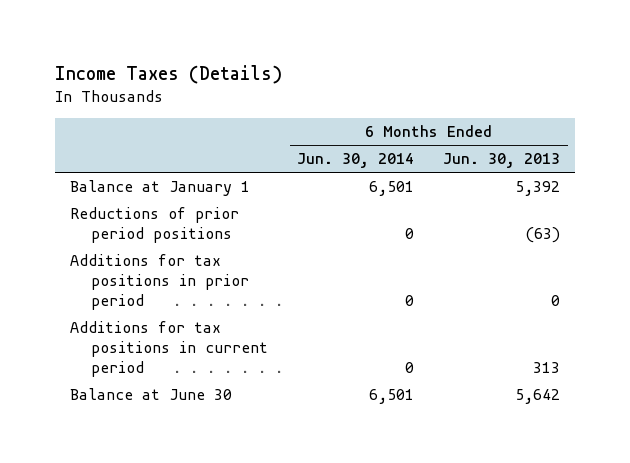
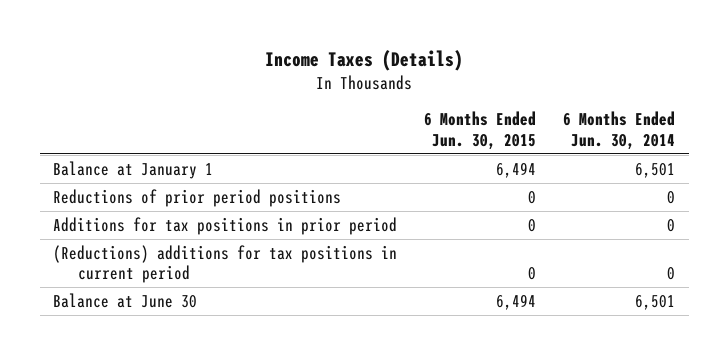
- | 6 Months Ended Jun. 30, 2014 | 6 Months Ended Jun. 30, 2013
+ | 6 Months Ended Jun. 30, 2015 | 6 Months Ended Jun. 30, 2014
- Additions for tax positions in current period | 0 | 313
+ (Reductions) additions for tax positions in current period | 0 | 0

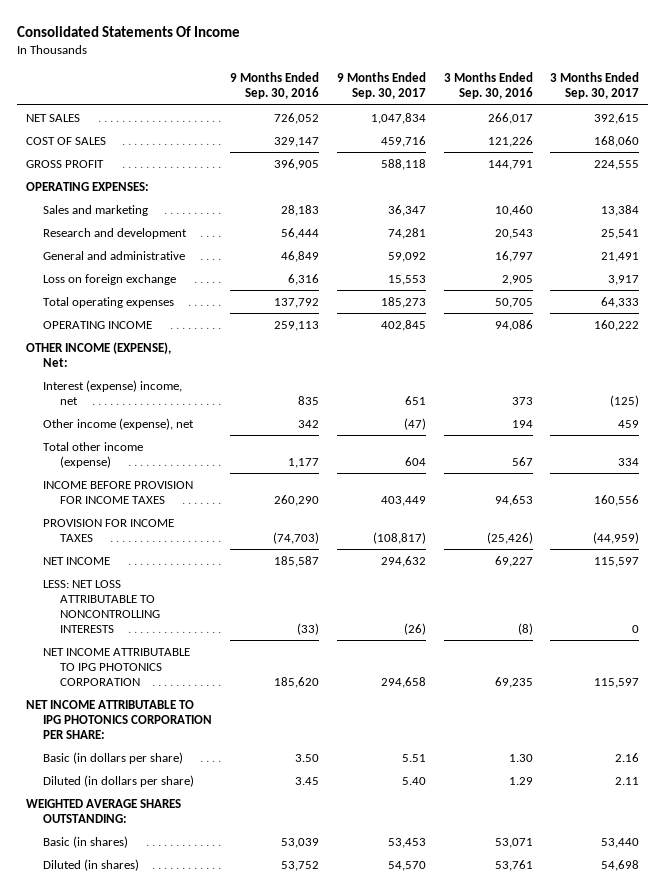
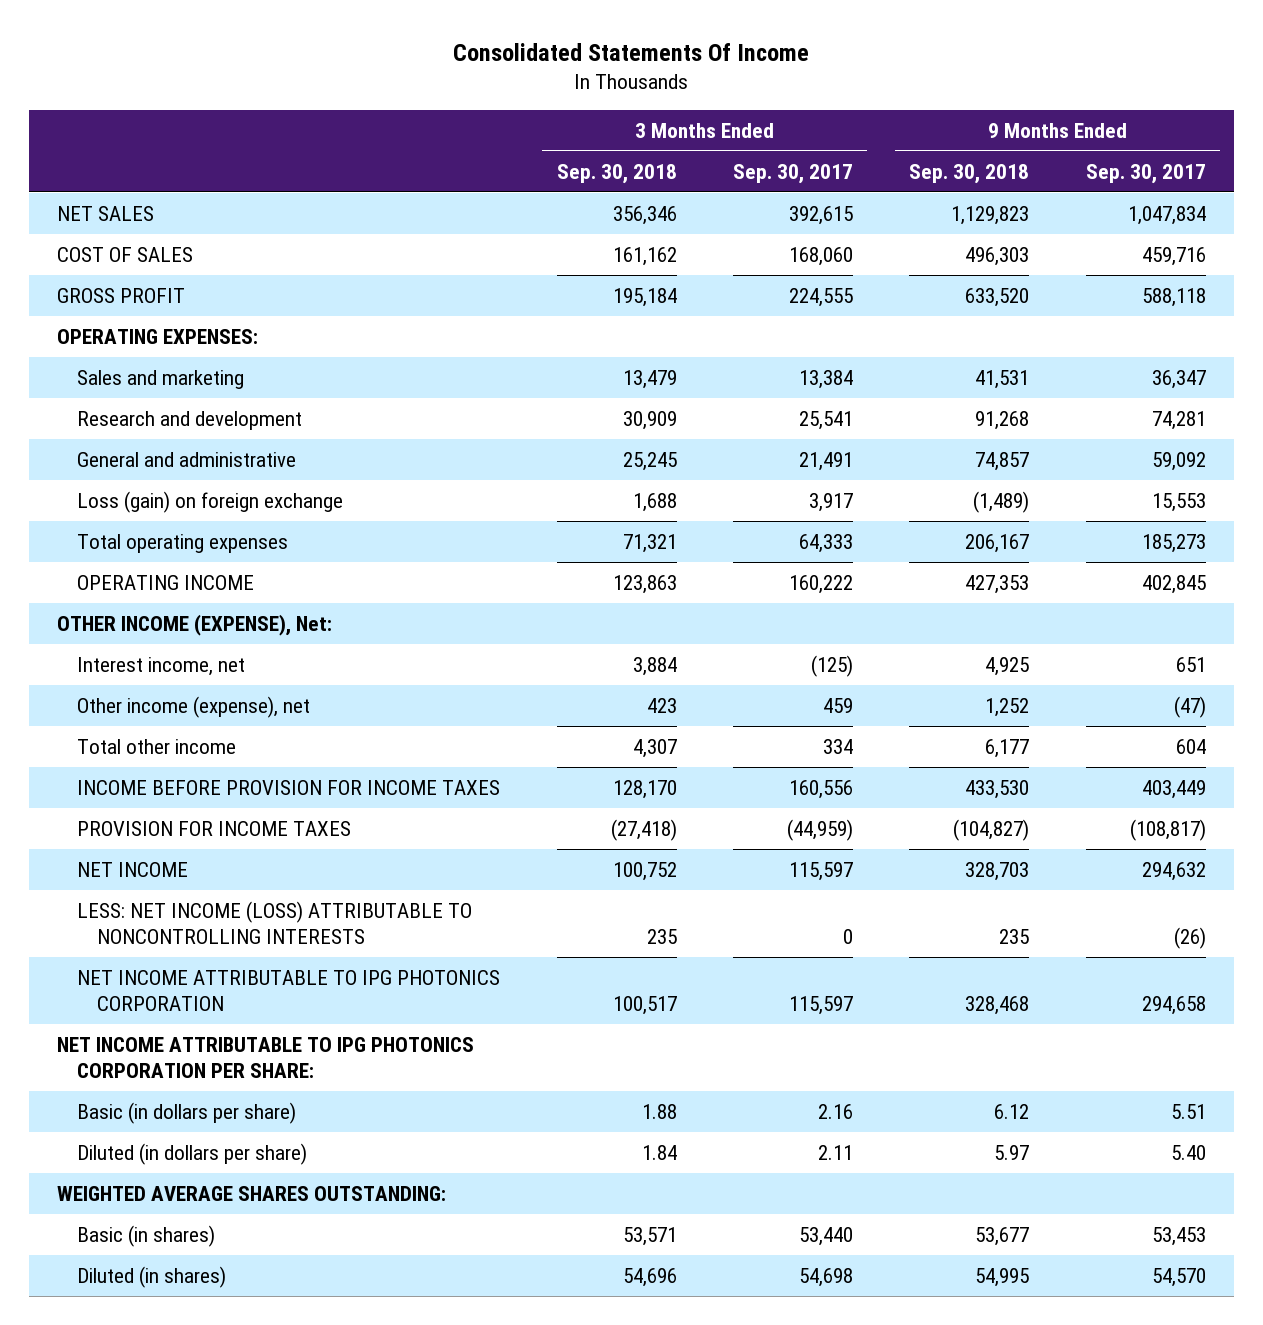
- | 9 Months Ended Sep. 30, 2016 | 9 Months Ended Sep. 30, 2017 | 3 Months Ended Sep. 30, 2016 | 3 Months Ended Sep. 30, 2017
+ | 3 Months Ended Sep. 30, 2018 | 3 Months Ended Sep. 30, 2017 | 9 Months Ended Sep. 30, 2018 | 9 Months Ended Sep. 30, 2017
- Loss on foreign exchange | 6,316 | 15,553 | 2,905 | 3,917
+ Loss (gain) on foreign exchange | 1,688 | 3,917 | (1,489) | 15,553
- Interest (expense) income, net | 835 | 651 | 373 | (125)
+ Interest income, net | 3,884 | (125) | 4,925 | 651
- Total other income (expense) | 1,177 | 604 | 567 | 334
+ Total other income | 4,307 | 334 | 6,177 | 604
- LESS: NET LOSS ATTRIBUTABLE TO NONCONTROLLING INTERESTS | (33) | (26) | (8) | 0
+ LESS: NET INCOME (LOSS) ATTRIBUTABLE TO NONCONTROLLING INTERESTS | 235 | 0 | 235 | (26)

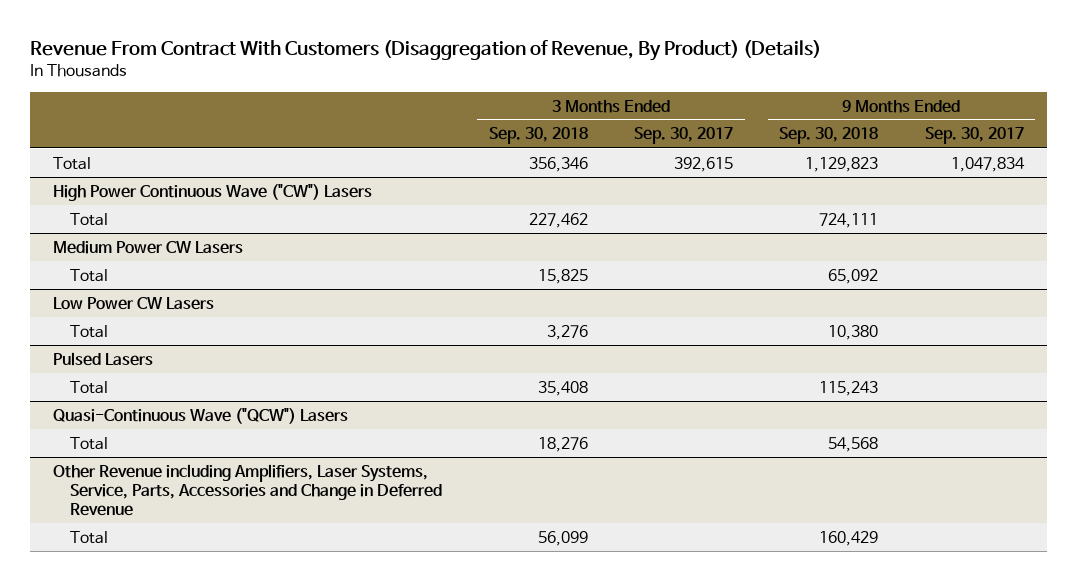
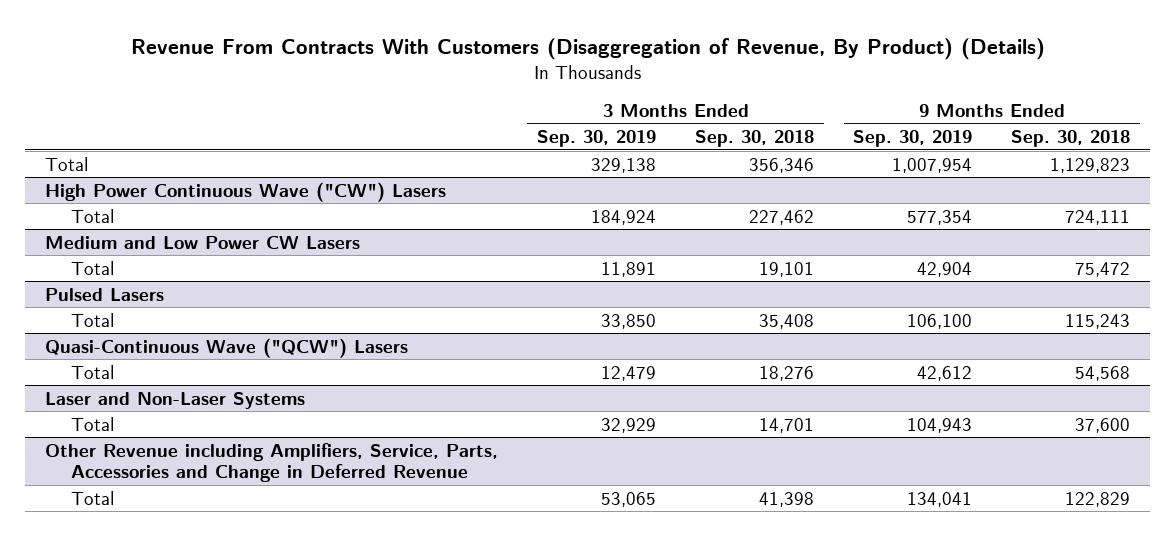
- Revenue From Contract With Customers (Disaggregation of Revenue, By Product) (Details)
+ Revenue From Contracts With Customers (Disaggregation of Revenue, By Product) (Details)
- | 3 Months Ended Sep. 30, 2018 | 3 Months Ended Sep. 30, 2017 | 9 Months Ended Sep. 30, 2018 | 9 Months Ended Sep. 30, 2017
+ | 3 Months Ended Sep. 30, 2019 | 3 Months Ended Sep. 30, 2018 | 9 Months Ended Sep. 30, 2019 | 9 Months Ended Sep. 30, 2018
- Medium Power CW Lasers
- Total | 15,825 | | 65,092 |
- Low Power CW Lasers
- Total | 3,276 | | 10,380 |
+ Medium and Low Power CW Lasers
+ Total | 11,891 | 19,101 | 42,904 | 75,472
- Other Revenue including Amplifiers, Laser Systems, Service, Parts, Accessories and Change in Deferred Revenue
- Total | 56,099 | | 160,429 |
+ Laser and Non-Laser Systems
+ Total | 32,929 | 14,701 | 104,943 | 37,600
+ Other Revenue including Amplifiers, Service, Parts, Accessories and Change in Deferred Revenue
+ Total | 53,065 | 41,398 | 134,041 | 122,829

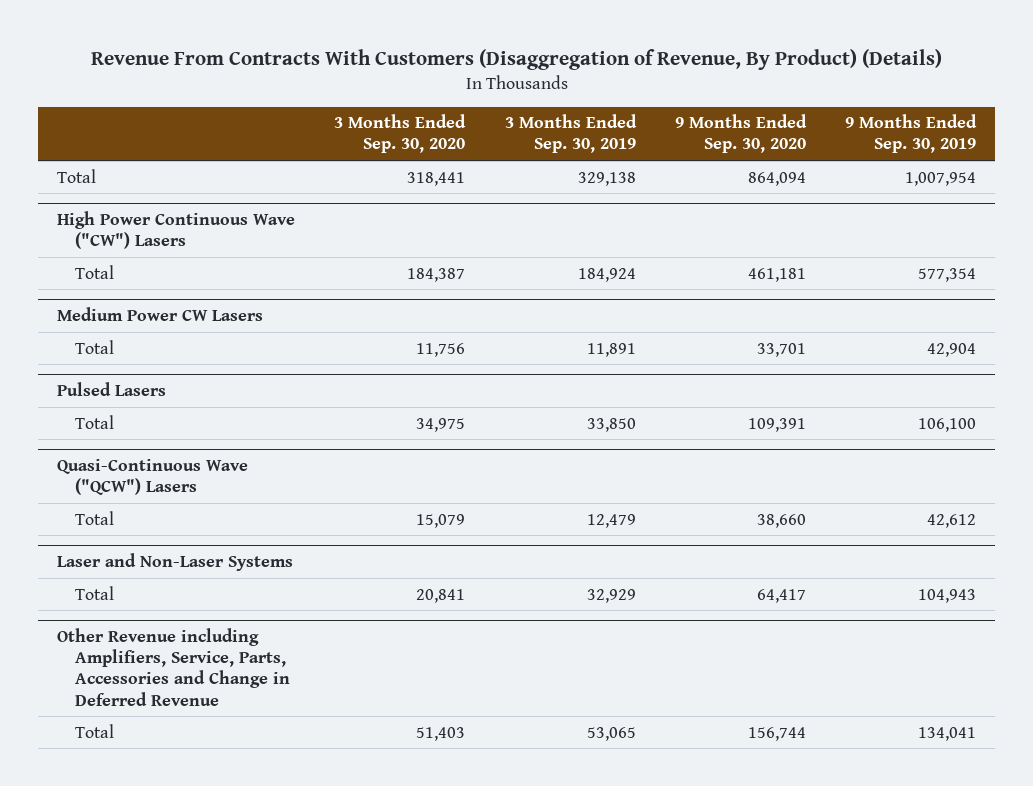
- | 3 Months Ended Sep. 30, 2019 | 3 Months Ended Sep. 30, 2018 | 9 Months Ended Sep. 30, 2019 | 9 Months Ended Sep. 30, 2018
+ | 3 Months Ended Sep. 30, 2020 | 3 Months Ended Sep. 30, 2019 | 9 Months Ended Sep. 30, 2020 | 9 Months Ended Sep. 30, 2019
- Medium and Low Power CW Lasers
+ Medium Power CW Lasers

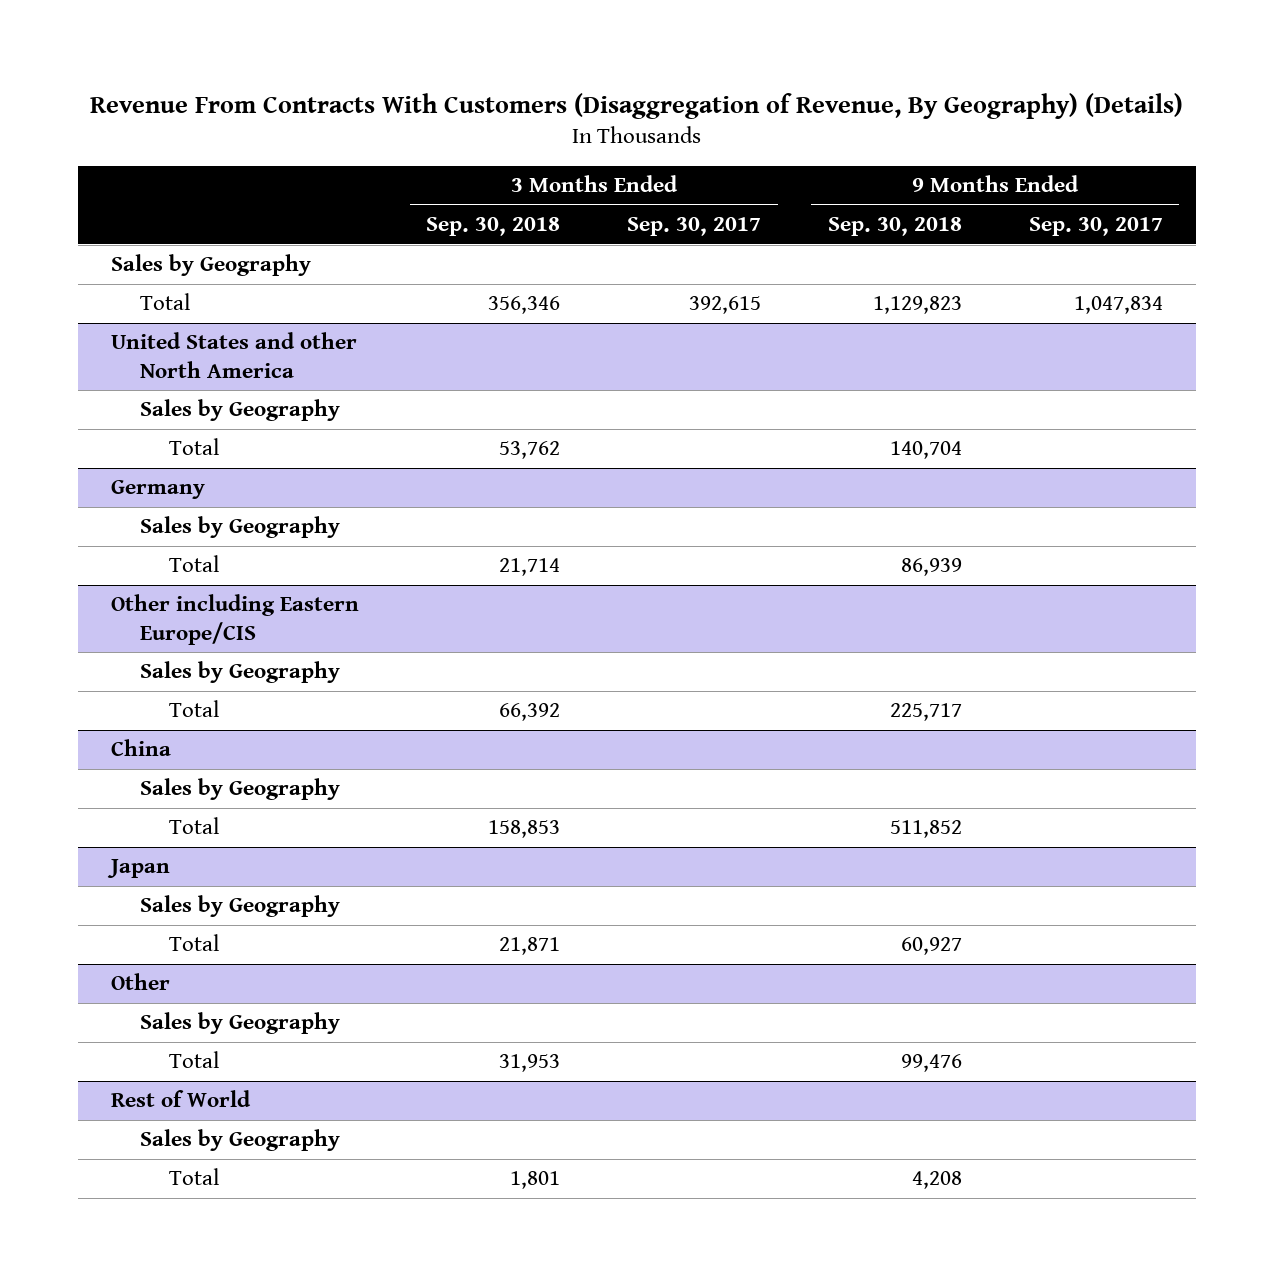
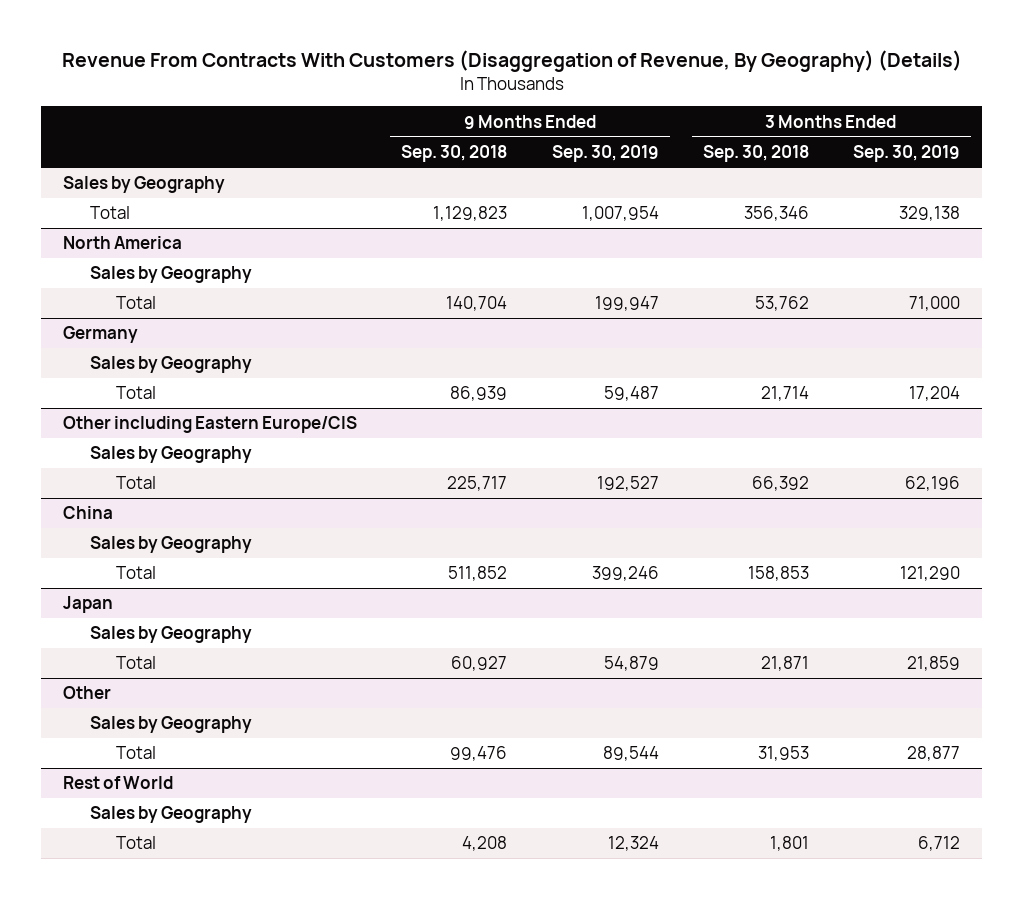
- | 3 Months Ended Sep. 30, 2018 | 3 Months Ended Sep. 30, 2017 | 9 Months Ended Sep. 30, 2018 | 9 Months Ended Sep. 30, 2017
+ | 9 Months Ended Sep. 30, 2018 | 9 Months Ended Sep. 30, 2019 | 3 Months Ended Sep. 30, 2018 | 3 Months Ended Sep. 30, 2019
- United States and other North America
+ North America

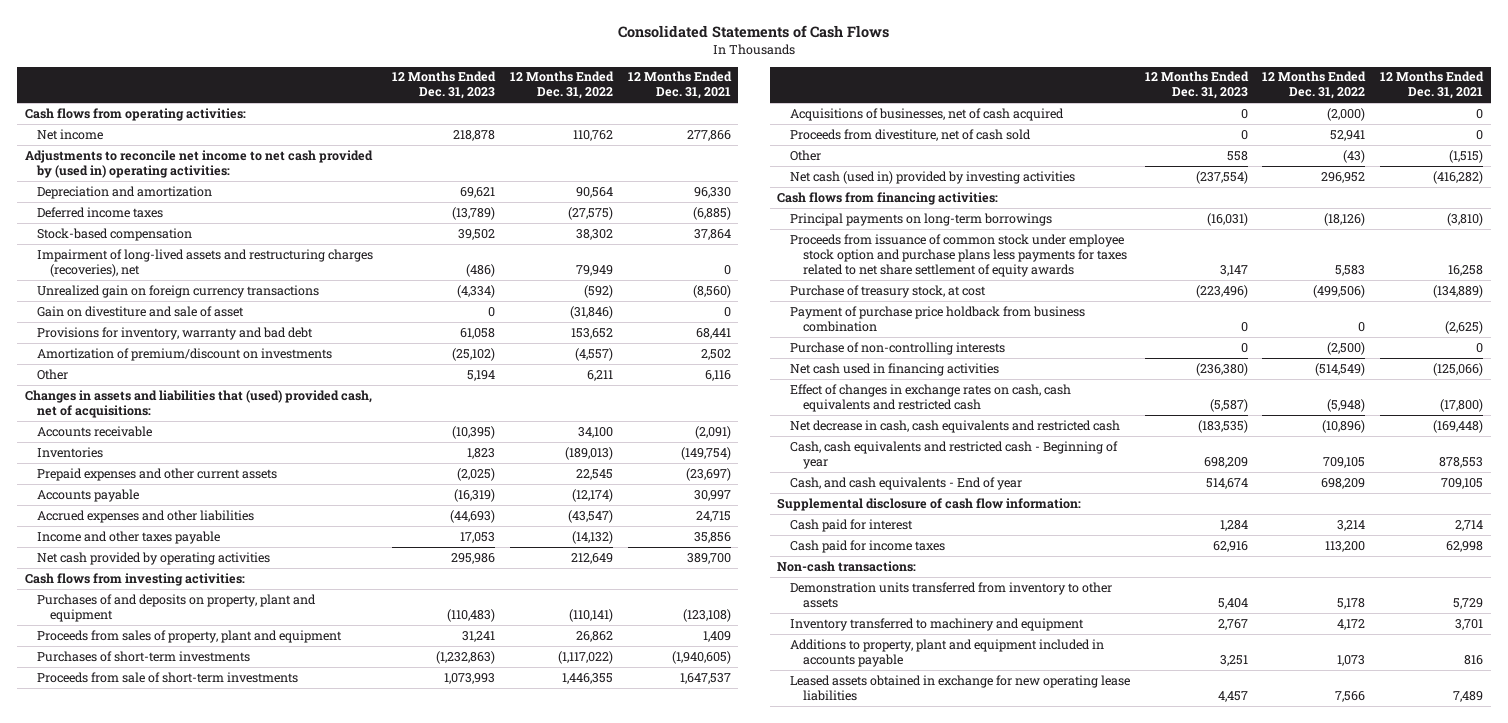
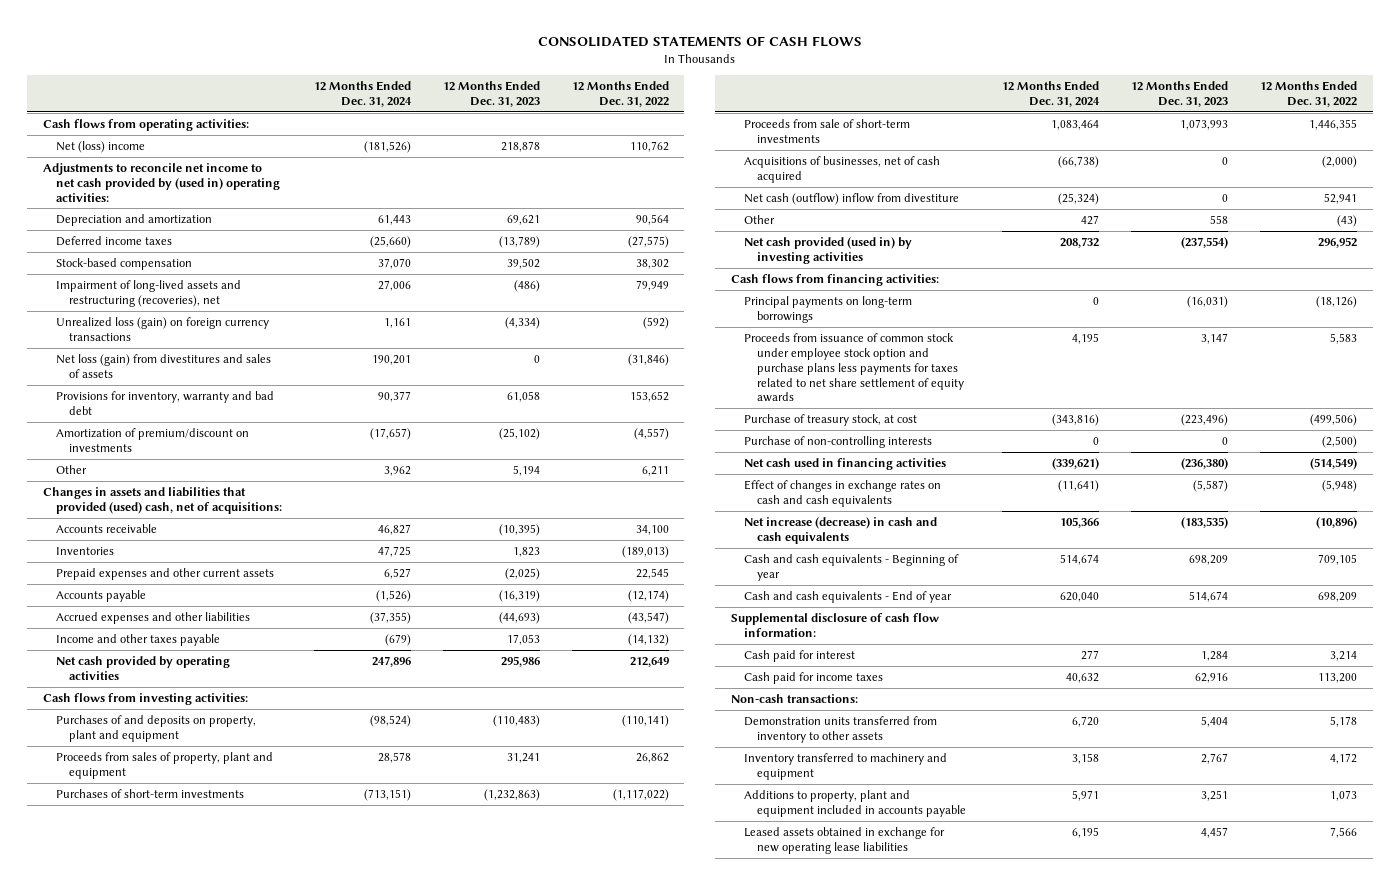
- Consolidated Statements of Cash Flows
+ CONSOLIDATED STATEMENTS OF CASH FLOWS
- | 12 Months Ended Dec. 31, 2023 | 12 Months Ended Dec. 31, 2022 | 12 Months Ended Dec. 31, 2021
+ | 12 Months Ended Dec. 31, 2024 | 12 Months Ended Dec. 31, 2023 | 12 Months Ended Dec. 31, 2022
- Net income | 218,878 | 110,762 | 277,866
+ Net (loss) income | (181,526) | 218,878 | 110,762
- Impairment of long-lived assets and restructuring charges (recoveries), net | (486) | 79,949 | 0
- Unrealized gain on foreign currency transactions | (4,334) | (592) | (8,560)
- Gain on divestiture and sale of asset | 0 | (31,846) | 0
+ Impairment of long-lived assets and restructuring (recoveries), net | 27,006 | (486) | 79,949
+ Unrealized loss (gain) on foreign currency transactions | 1,161 | (4,334) | (592)
+ Net loss (gain) from divestitures and sales of assets | 190,201 | 0 | (31,846)
- Changes in assets and liabilities that (used) provided cash, net of acquisitions:
+ Changes in assets and liabilities that provided (used) cash, net of acquisitions:
- Proceeds from divestiture, net of cash sold | 0 | 52,941 | 0
+ Net cash (outflow) inflow from divestiture | (25,324) | 0 | 52,941
- Net cash (used in) provided by investing activities | (237,554) | 296,952 | (416,282)
+ Net cash provided (used in) by investing activities | 208,732 | (237,554) | 296,952
- Payment of purchase price holdback from business combination | 0 | 0 | (2,625)
- Effect of changes in exchange rates on cash, cash equivalents and restricted cash | (5,587) | (5,948) | (17,800)
- Net decrease in cash, cash equivalents and restricted cash | (183,535) | (10,896) | (169,448)
- Cash, cash equivalents and restricted cash - Beginning of year | 698,209 | 709,105 | 878,553
- Cash, and cash equivalents - End of year | 514,674 | 698,209 | 709,105
+ Effect of changes in exchange rates on cash and cash equivalents | (11,641) | (5,587) | (5,948)
+ Net increase (decrease) in cash and cash equivalents | 105,366 | (183,535) | (10,896)
+ Cash and cash equivalents - Beginning of year | 514,674 | 698,209 | 709,105
+ Cash and cash equivalents - End of year | 620,040 | 514,674 | 698,209

